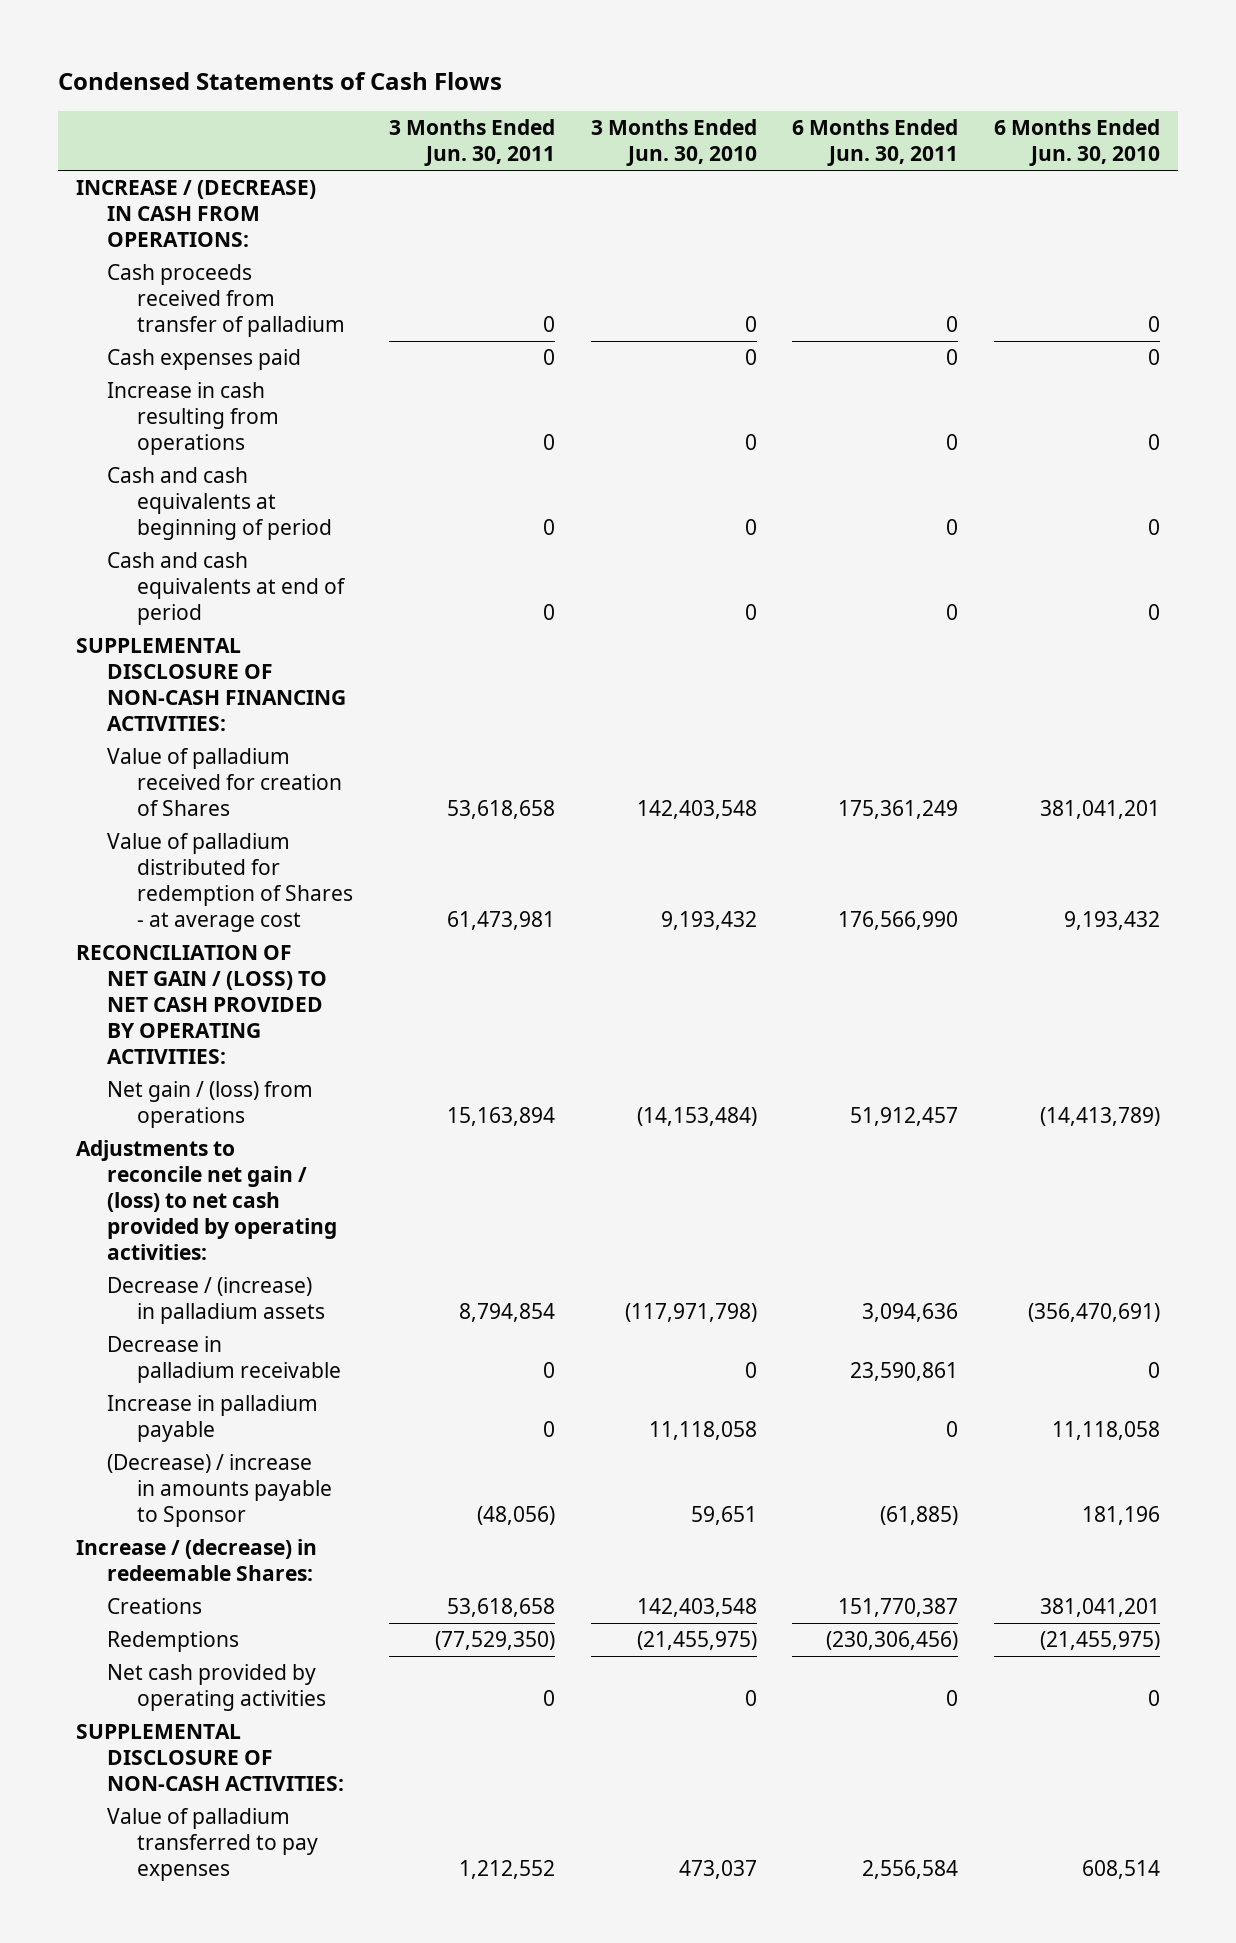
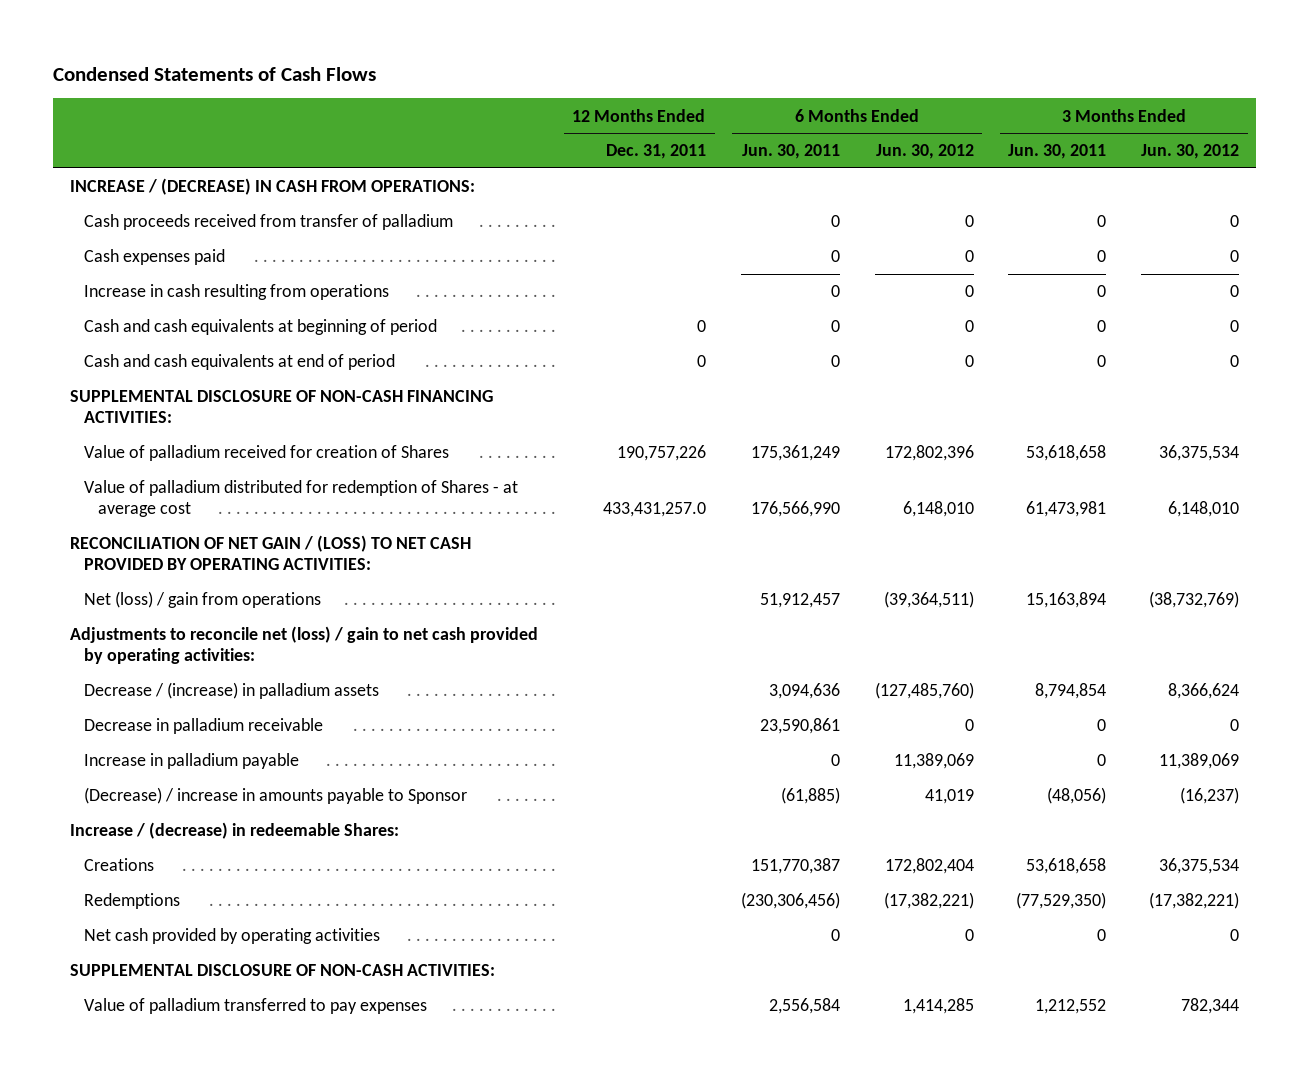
- | 3 Months Ended Jun. 30, 2011 | 3 Months Ended Jun. 30, 2010 | 6 Months Ended Jun. 30, 2011 | 6 Months Ended Jun. 30, 2010
+ | 12 Months Ended Dec. 31, 2011 | 6 Months Ended Jun. 30, 2011 | 6 Months Ended Jun. 30, 2012 | 3 Months Ended Jun. 30, 2011 | 3 Months Ended Jun. 30, 2012
- Net gain / (loss) from operations | 15,163,894 | (14,153,484) | 51,912,457 | (14,413,789)
- Adjustments to reconcile net gain / (loss) to net cash provided by operating activities:
+ Net (loss) / gain from operations | | 51,912,457 | (39,364,511) | 15,163,894 | (38,732,769)
+ Adjustments to reconcile net (loss) / gain to net cash provided by operating activities:

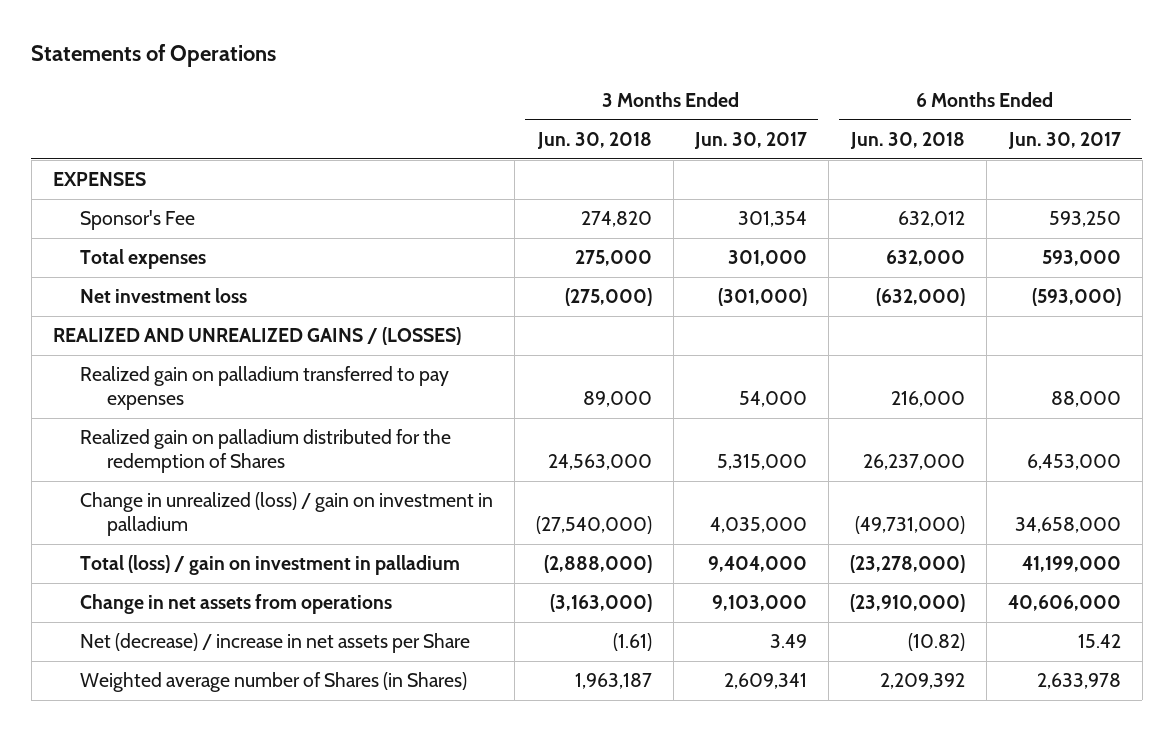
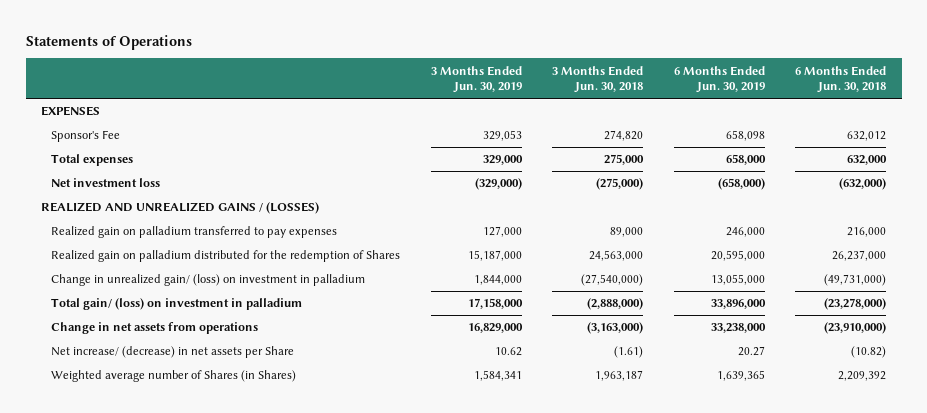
- | 3 Months Ended Jun. 30, 2018 | 3 Months Ended Jun. 30, 2017 | 6 Months Ended Jun. 30, 2018 | 6 Months Ended Jun. 30, 2017
+ | 3 Months Ended Jun. 30, 2019 | 3 Months Ended Jun. 30, 2018 | 6 Months Ended Jun. 30, 2019 | 6 Months Ended Jun. 30, 2018
- Change in unrealized (loss) / gain on investment in palladium | (27,540,000) | 4,035,000 | (49,731,000) | 34,658,000
- Total (loss) / gain on investment in palladium | (2,888,000) | 9,404,000 | (23,278,000) | 41,199,000
+ Change in unrealized gain/ (loss) on investment in palladium | 1,844,000 | (27,540,000) | 13,055,000 | (49,731,000)
+ Total gain/ (loss) on investment in palladium | 17,158,000 | (2,888,000) | 33,896,000 | (23,278,000)
- Net (decrease) / increase in net assets per Share | (1.61) | 3.49 | (10.82) | 15.42
+ Net increase/ (decrease) in net assets per Share | 10.62 | (1.61) | 20.27 | (10.82)

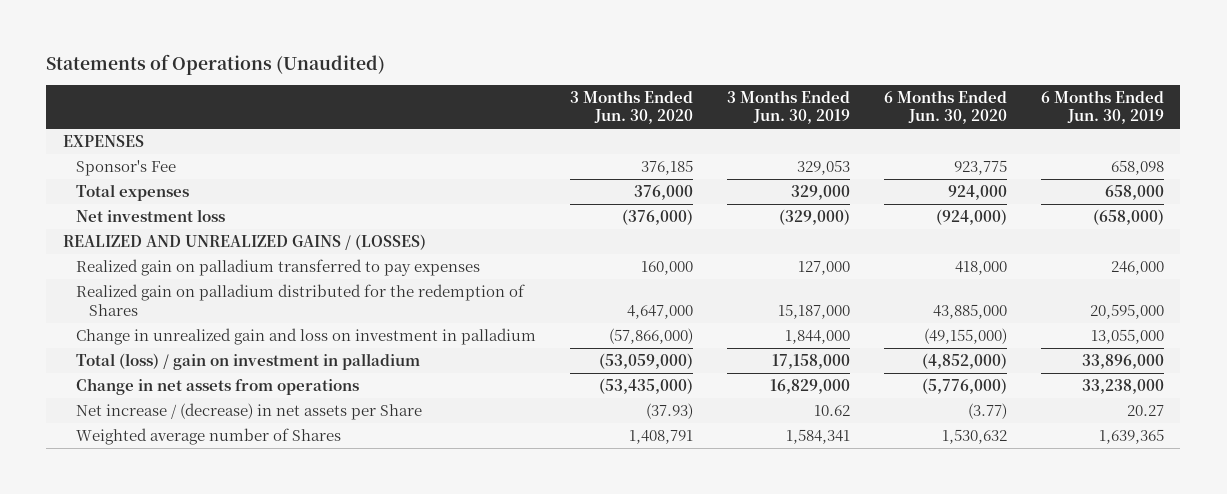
- Statements of Operations
+ Statements of Operations (Unaudited)
- | 3 Months Ended Jun. 30, 2019 | 3 Months Ended Jun. 30, 2018 | 6 Months Ended Jun. 30, 2019 | 6 Months Ended Jun. 30, 2018
+ | 3 Months Ended Jun. 30, 2020 | 3 Months Ended Jun. 30, 2019 | 6 Months Ended Jun. 30, 2020 | 6 Months Ended Jun. 30, 2019
- Change in unrealized gain/ (loss) on investment in palladium | 1,844,000 | (27,540,000) | 13,055,000 | (49,731,000)
- Total gain/ (loss) on investment in palladium | 17,158,000 | (2,888,000) | 33,896,000 | (23,278,000)
+ Change in unrealized gain and loss on investment in palladium | (57,866,000) | 1,844,000 | (49,155,000) | 13,055,000
+ Total (loss) / gain on investment in palladium | (53,059,000) | 17,158,000 | (4,852,000) | 33,896,000
- Net increase/ (decrease) in net assets per Share | 10.62 | (1.61) | 20.27 | (10.82)
- Weighted average number of Shares (in Shares) | 1,584,341 | 1,963,187 | 1,639,365 | 2,209,392
+ Net increase / (decrease) in net assets per Share | (37.93) | 10.62 | (3.77) | 20.27
+ Weighted average number of Shares | 1,408,791 | 1,584,341 | 1,530,632 | 1,639,365

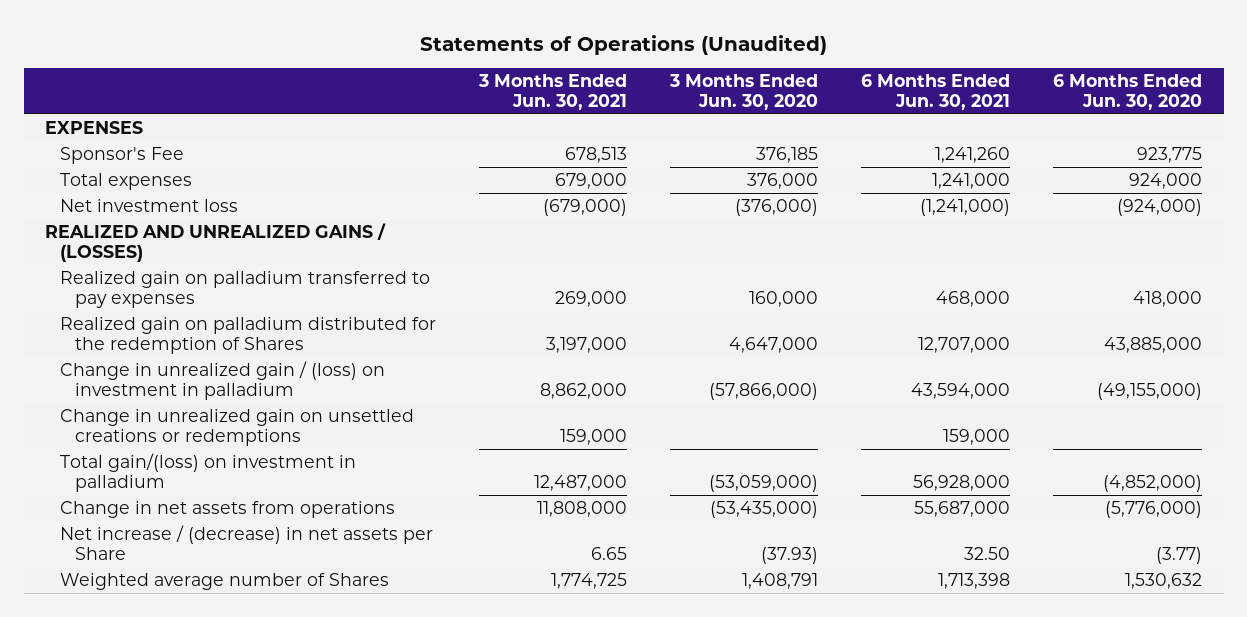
- | 3 Months Ended Jun. 30, 2020 | 3 Months Ended Jun. 30, 2019 | 6 Months Ended Jun. 30, 2020 | 6 Months Ended Jun. 30, 2019
+ | 3 Months Ended Jun. 30, 2021 | 3 Months Ended Jun. 30, 2020 | 6 Months Ended Jun. 30, 2021 | 6 Months Ended Jun. 30, 2020
- Change in unrealized gain and loss on investment in palladium | (57,866,000) | 1,844,000 | (49,155,000) | 13,055,000
- Total (loss) / gain on investment in palladium | (53,059,000) | 17,158,000 | (4,852,000) | 33,896,000
+ Change in unrealized gain / (loss) on investment in palladium | 8,862,000 | (57,866,000) | 43,594,000 | (49,155,000)
+ Change in unrealized gain on unsettled creations or redemptions | 159,000 | | 159,000 |
+ Total gain/(loss) on investment in palladium | 12,487,000 | (53,059,000) | 56,928,000 | (4,852,000)

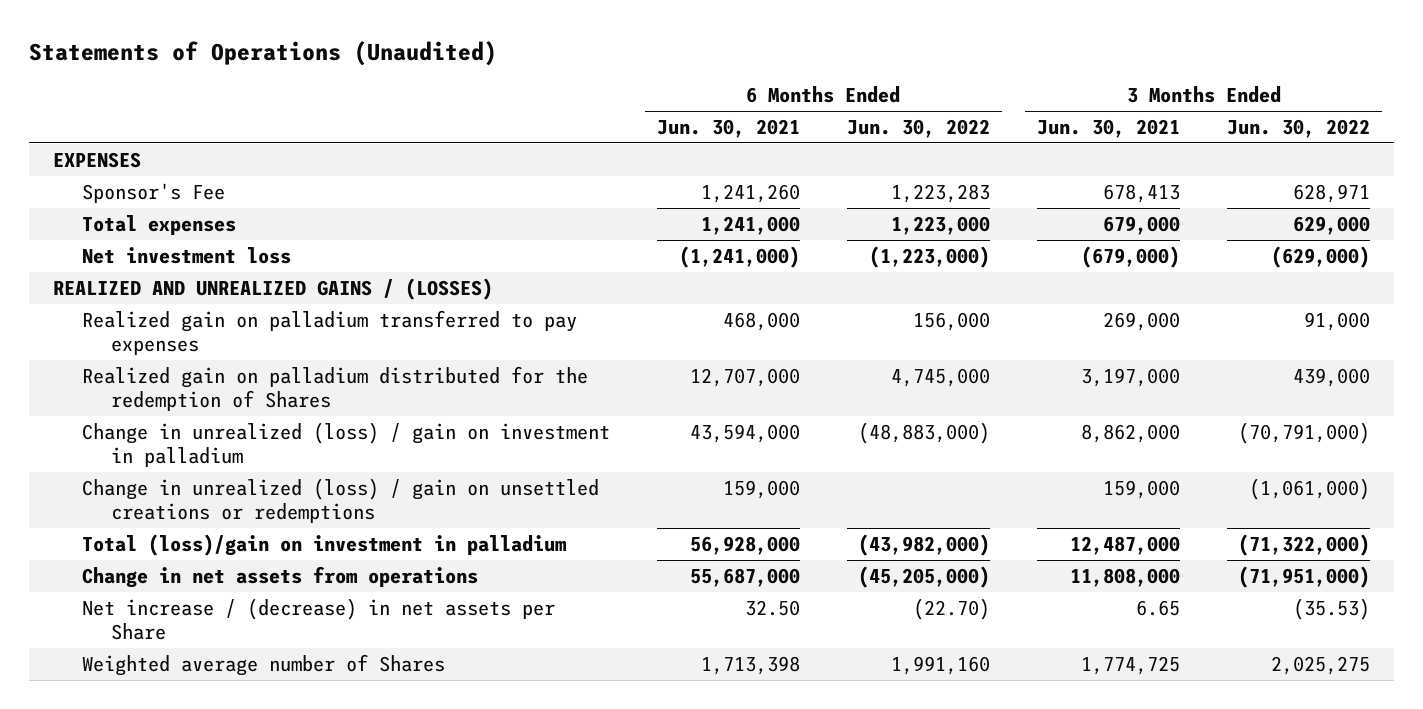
- | 3 Months Ended Jun. 30, 2021 | 3 Months Ended Jun. 30, 2020 | 6 Months Ended Jun. 30, 2021 | 6 Months Ended Jun. 30, 2020
+ | 6 Months Ended Jun. 30, 2021 | 6 Months Ended Jun. 30, 2022 | 3 Months Ended Jun. 30, 2021 | 3 Months Ended Jun. 30, 2022
- Sponsor's Fee | 678,513 | 376,185 | 1,241,260 | 923,775
+ Sponsor's Fee | 1,241,260 | 1,223,283 | 678,413 | 628,971
- Change in unrealized gain / (loss) on investment in palladium | 8,862,000 | (57,866,000) | 43,594,000 | (49,155,000)
- Change in unrealized gain on unsettled creations or redemptions | 159,000 | | 159,000 |
- Total gain/(loss) on investment in palladium | 12,487,000 | (53,059,000) | 56,928,000 | (4,852,000)
+ Change in unrealized (loss) / gain on investment in palladium | 43,594,000 | (48,883,000) | 8,862,000 | (70,791,000)
+ Change in unrealized (loss) / gain on unsettled creations or redemptions | 159,000 | | 159,000 | (1,061,000)
+ Total (loss)/gain on investment in palladium | 56,928,000 | (43,982,000) | 12,487,000 | (71,322,000)

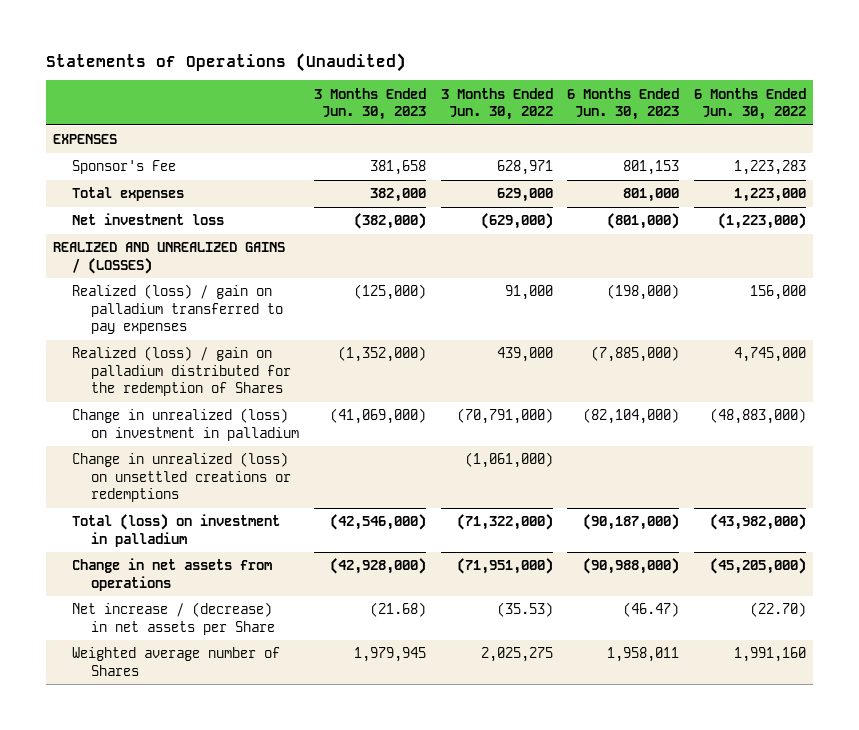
- | 6 Months Ended Jun. 30, 2021 | 6 Months Ended Jun. 30, 2022 | 3 Months Ended Jun. 30, 2021 | 3 Months Ended Jun. 30, 2022
+ | 3 Months Ended Jun. 30, 2023 | 3 Months Ended Jun. 30, 2022 | 6 Months Ended Jun. 30, 2023 | 6 Months Ended Jun. 30, 2022
- Realized gain on palladium transferred to pay expenses | 468,000 | 156,000 | 269,000 | 91,000
- Realized gain on palladium distributed for the redemption of Shares | 12,707,000 | 4,745,000 | 3,197,000 | 439,000
- Change in unrealized (loss) / gain on investment in palladium | 43,594,000 | (48,883,000) | 8,862,000 | (70,791,000)
- Change in unrealized (loss) / gain on unsettled creations or redemptions | 159,000 | | 159,000 | (1,061,000)
- Total (loss)/gain on investment in palladium | 56,928,000 | (43,982,000) | 12,487,000 | (71,322,000)
+ Realized (loss) / gain on palladium transferred to pay expenses | (125,000) | 91,000 | (198,000) | 156,000
+ Realized (loss) / gain on palladium distributed for the redemption of Shares | (1,352,000) | 439,000 | (7,885,000) | 4,745,000
+ Change in unrealized (loss) on investment in palladium | (41,069,000) | (70,791,000) | (82,104,000) | (48,883,000)
+ Change in unrealized (loss) on unsettled creations or redemptions | | (1,061,000) | |
+ Total (loss) on investment in palladium | (42,546,000) | (71,322,000) | (90,187,000) | (43,982,000)

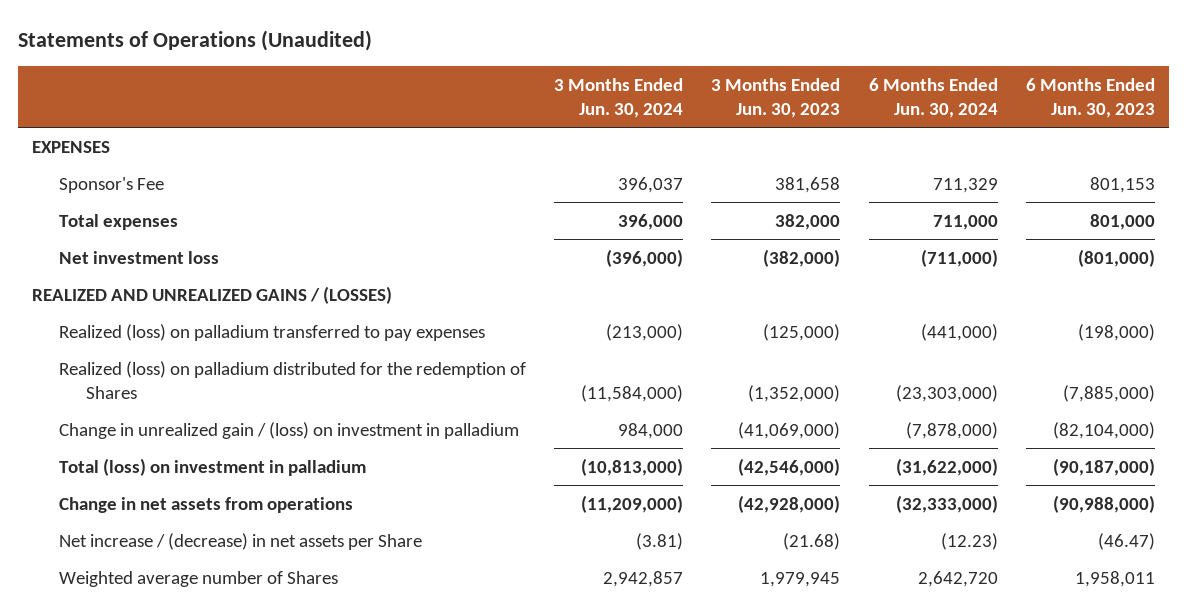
- | 3 Months Ended Jun. 30, 2023 | 3 Months Ended Jun. 30, 2022 | 6 Months Ended Jun. 30, 2023 | 6 Months Ended Jun. 30, 2022
+ | 3 Months Ended Jun. 30, 2024 | 3 Months Ended Jun. 30, 2023 | 6 Months Ended Jun. 30, 2024 | 6 Months Ended Jun. 30, 2023
- Realized (loss) / gain on palladium transferred to pay expenses | (125,000) | 91,000 | (198,000) | 156,000
- Realized (loss) / gain on palladium distributed for the redemption of Shares | (1,352,000) | 439,000 | (7,885,000) | 4,745,000
- Change in unrealized (loss) on investment in palladium | (41,069,000) | (70,791,000) | (82,104,000) | (48,883,000)
- Change in unrealized (loss) on unsettled creations or redemptions | | (1,061,000) | |
+ Realized (loss) on palladium transferred to pay expenses | (213,000) | (125,000) | (441,000) | (198,000)
+ Realized (loss) on palladium distributed for the redemption of Shares | (11,584,000) | (1,352,000) | (23,303,000) | (7,885,000)
+ Change in unrealized gain / (loss) on investment in palladium | 984,000 | (41,069,000) | (7,878,000) | (82,104,000)

